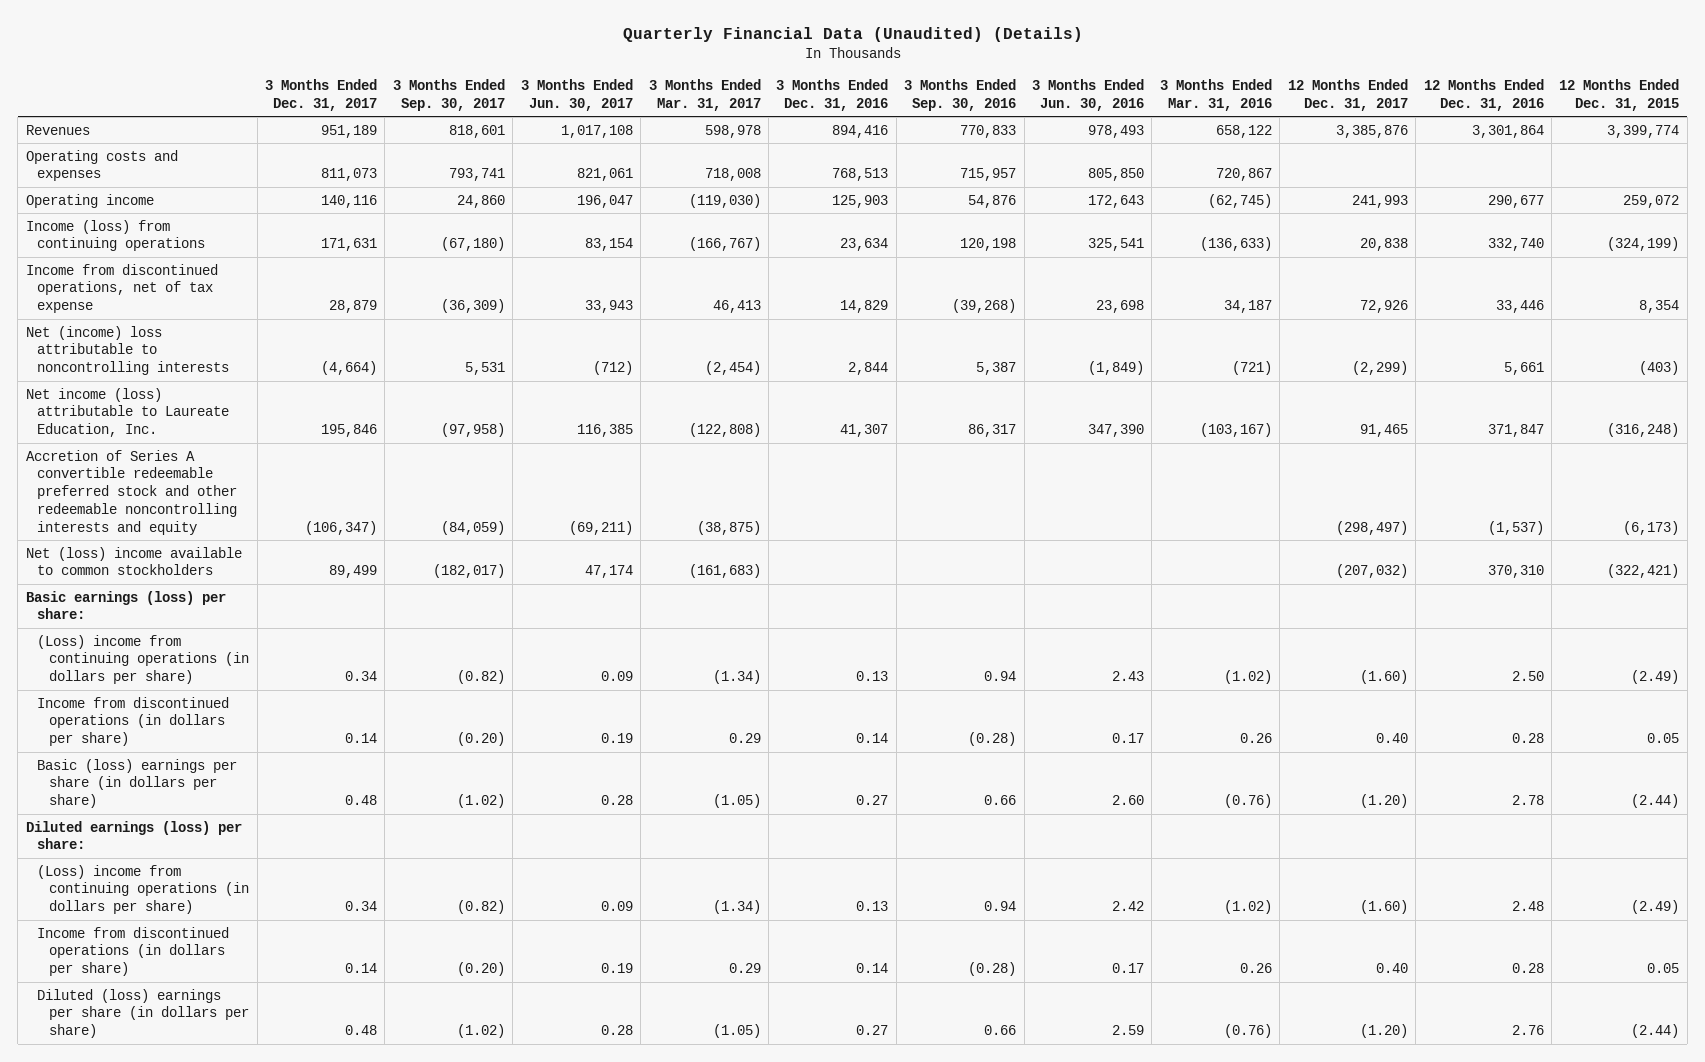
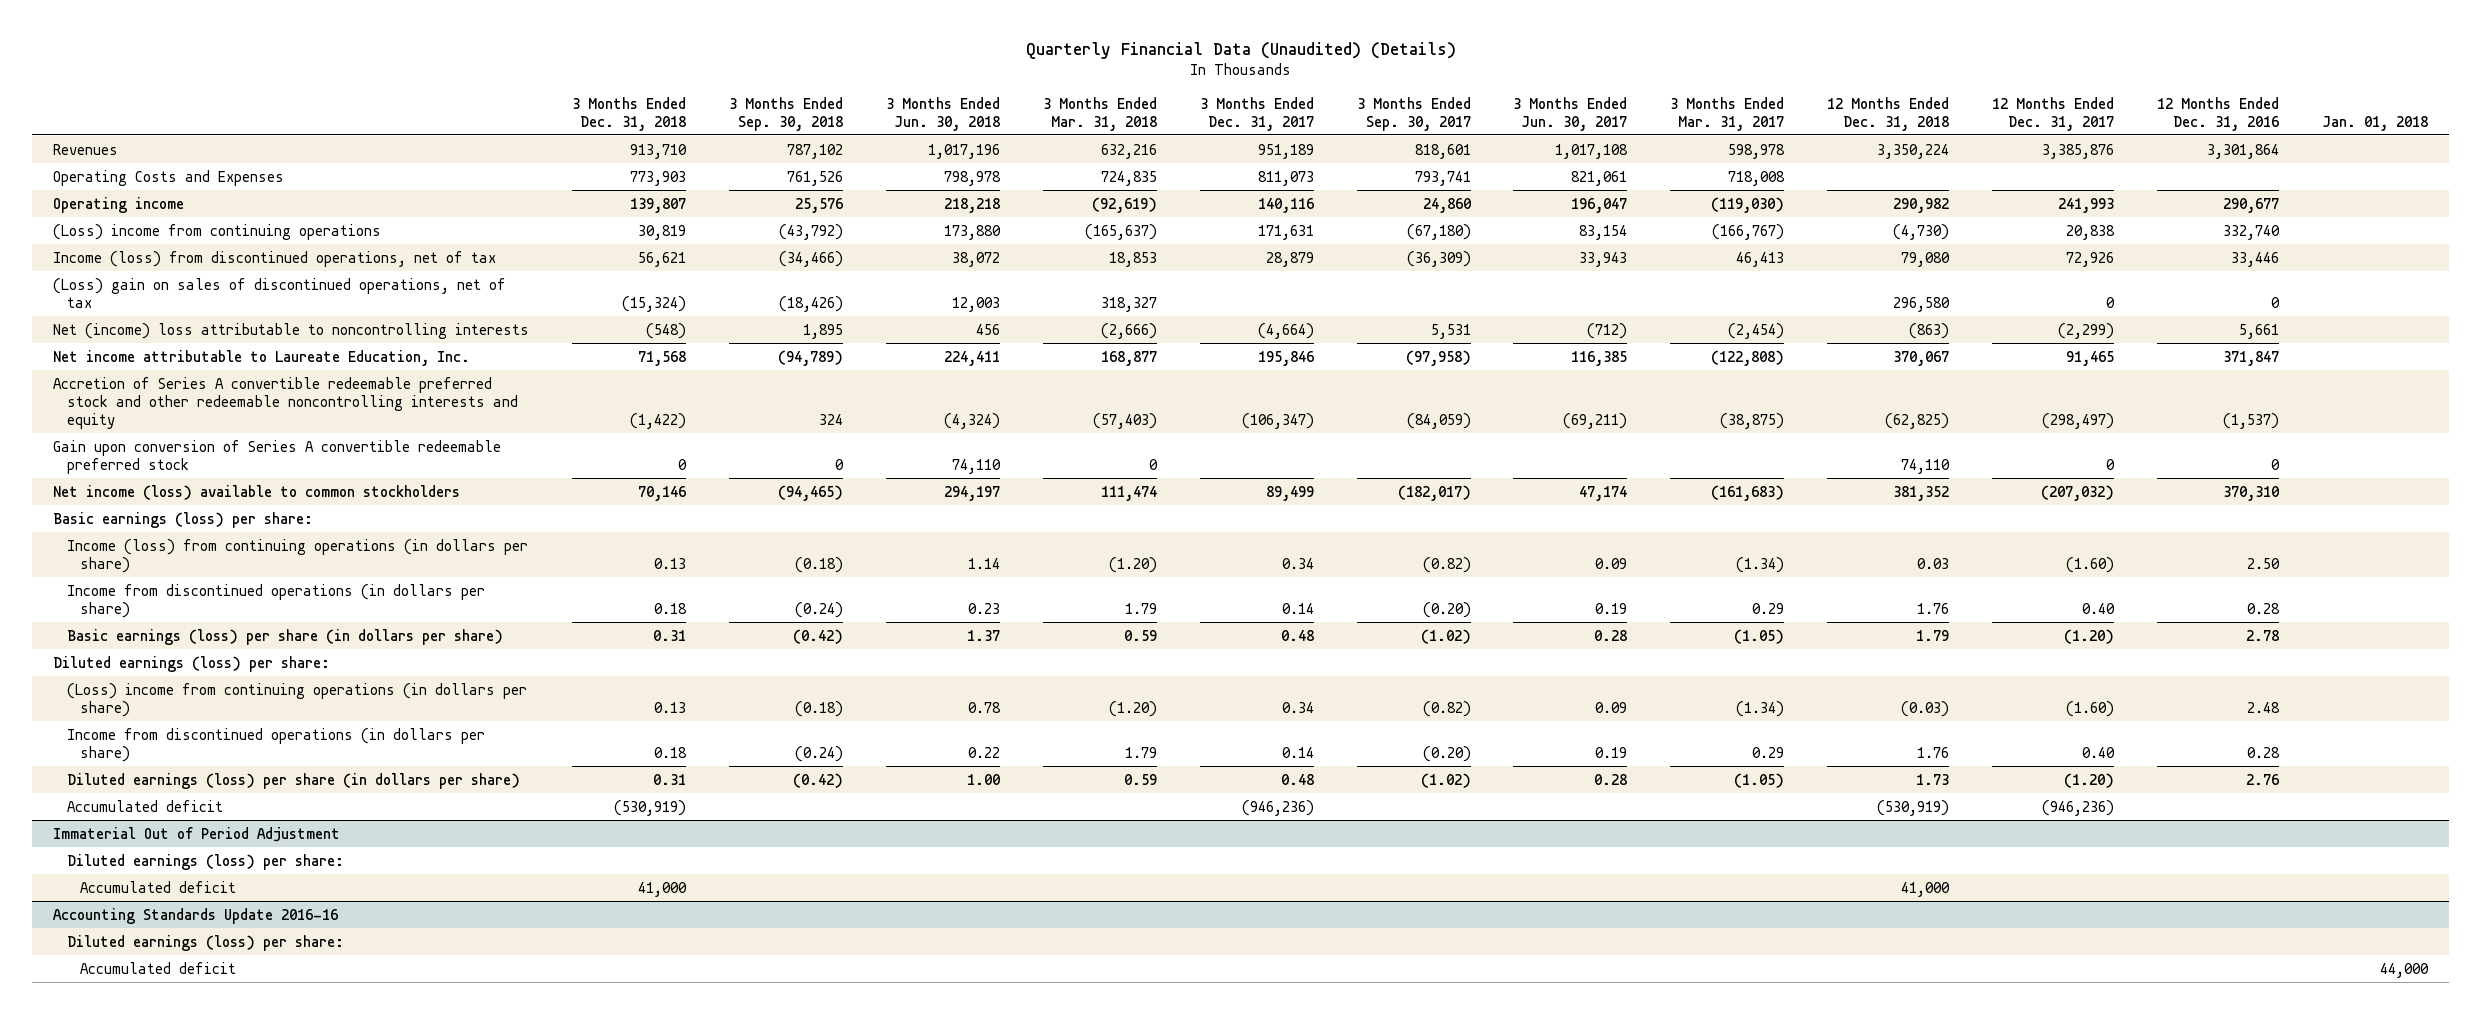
- | 3 Months Ended Dec. 31, 2017 | 3 Months Ended Sep. 30, 2017 | 3 Months Ended Jun. 30, 2017 | 3 Months Ended Mar. 31, 2017 | 3 Months Ended Dec. 31, 2016 | 3 Months Ended Sep. 30, 2016 | 3 Months Ended Jun. 30, 2016 | 3 Months Ended Mar. 31, 2016 | 12 Months Ended Dec. 31, 2017 | 12 Months Ended Dec. 31, 2016 | 12 Months Ended Dec. 31, 2015
+ | 3 Months Ended Dec. 31, 2018 | 3 Months Ended Sep. 30, 2018 | 3 Months Ended Jun. 30, 2018 | 3 Months Ended Mar. 31, 2018 | 3 Months Ended Dec. 31, 2017 | 3 Months Ended Sep. 30, 2017 | 3 Months Ended Jun. 30, 2017 | 3 Months Ended Mar. 31, 2017 | 12 Months Ended Dec. 31, 2018 | 12 Months Ended Dec. 31, 2017 | 12 Months Ended Dec. 31, 2016 | Jan. 01, 2018
- Operating costs and expenses | 811,073 | 793,741 | 821,061 | 718,008 | 768,513 | 715,957 | 805,850 | 720,867 | | |
+ Operating Costs and Expenses | 773,903 | 761,526 | 798,978 | 724,835 | 811,073 | 793,741 | 821,061 | 718,008 | | | |
- Income (loss) from continuing operations | 171,631 | (67,180) | 83,154 | (166,767) | 23,634 | 120,198 | 325,541 | (136,633) | 20,838 | 332,740 | (324,199)
- Income from discontinued operations, net of tax expense | 28,879 | (36,309) | 33,943 | 46,413 | 14,829 | (39,268) | 23,698 | 34,187 | 72,926 | 33,446 | 8,354
+ (Loss) income from continuing operations | 30,819 | (43,792) | 173,880 | (165,637) | 171,631 | (67,180) | 83,154 | (166,767) | (4,730) | 20,838 | 332,740 |
+ Income (loss) from discontinued operations, net of tax | 56,621 | (34,466) | 38,072 | 18,853 | 28,879 | (36,309) | 33,943 | 46,413 | 79,080 | 72,926 | 33,446 |
+ (Loss) gain on sales of discontinued operations, net of tax | (15,324) | (18,426) | 12,003 | 318,327 | | | | | 296,580 | 0 | 0 |
- Net income (loss) attributable to Laureate Education, Inc. | 195,846 | (97,958) | 116,385 | (122,808) | 41,307 | 86,317 | 347,390 | (103,167) | 91,465 | 371,847 | (316,248)
+ Net income attributable to Laureate Education, Inc. | 71,568 | (94,789) | 224,411 | 168,877 | 195,846 | (97,958) | 116,385 | (122,808) | 370,067 | 91,465 | 371,847 |
- Net (loss) income available to common stockholders | 89,499 | (182,017) | 47,174 | (161,683) | | | | | (207,032) | 370,310 | (322,421)
+ Gain upon conversion of Series A convertible redeemable preferred stock | 0 | 0 | 74,110 | 0 | | | | | 74,110 | 0 | 0 |
+ Net income (loss) available to common stockholders | 70,146 | (94,465) | 294,197 | 111,474 | 89,499 | (182,017) | 47,174 | (161,683) | 381,352 | (207,032) | 370,310 |
- (Loss) income from continuing operations (in dollars per share) | 0.34 | (0.82) | 0.09 | (1.34) | 0.13 | 0.94 | 2.43 | (1.02) | (1.60) | 2.50 | (2.49)
+ Income (loss) from continuing operations (in dollars per share) | 0.13 | (0.18) | 1.14 | (1.20) | 0.34 | (0.82) | 0.09 | (1.34) | 0.03 | (1.60) | 2.50 |
- Basic (loss) earnings per share (in dollars per share) | 0.48 | (1.02) | 0.28 | (1.05) | 0.27 | 0.66 | 2.60 | (0.76) | (1.20) | 2.78 | (2.44)
+ Basic earnings (loss) per share (in dollars per share) | 0.31 | (0.42) | 1.37 | 0.59 | 0.48 | (1.02) | 0.28 | (1.05) | 1.79 | (1.20) | 2.78 |
- Diluted (loss) earnings per share (in dollars per share) | 0.48 | (1.02) | 0.28 | (1.05) | 0.27 | 0.66 | 2.59 | (0.76) | (1.20) | 2.76 | (2.44)
+ Diluted earnings (loss) per share (in dollars per share) | 0.31 | (0.42) | 1.00 | 0.59 | 0.48 | (1.02) | 0.28 | (1.05) | 1.73 | (1.20) | 2.76 |
+ Accumulated deficit | (530,919) | | | | (946,236) | | | | (530,919) | (946,236) | |
+ Immaterial Out of Period Adjustment
+ Diluted earnings (loss) per share:
+ Accumulated deficit | 41,000 | | | | | | | | 41,000 | | |
+ Accounting Standards Update 2016-16
+ Diluted earnings (loss) per share:
+ Accumulated deficit | | | | | | | | | | | | 44,000

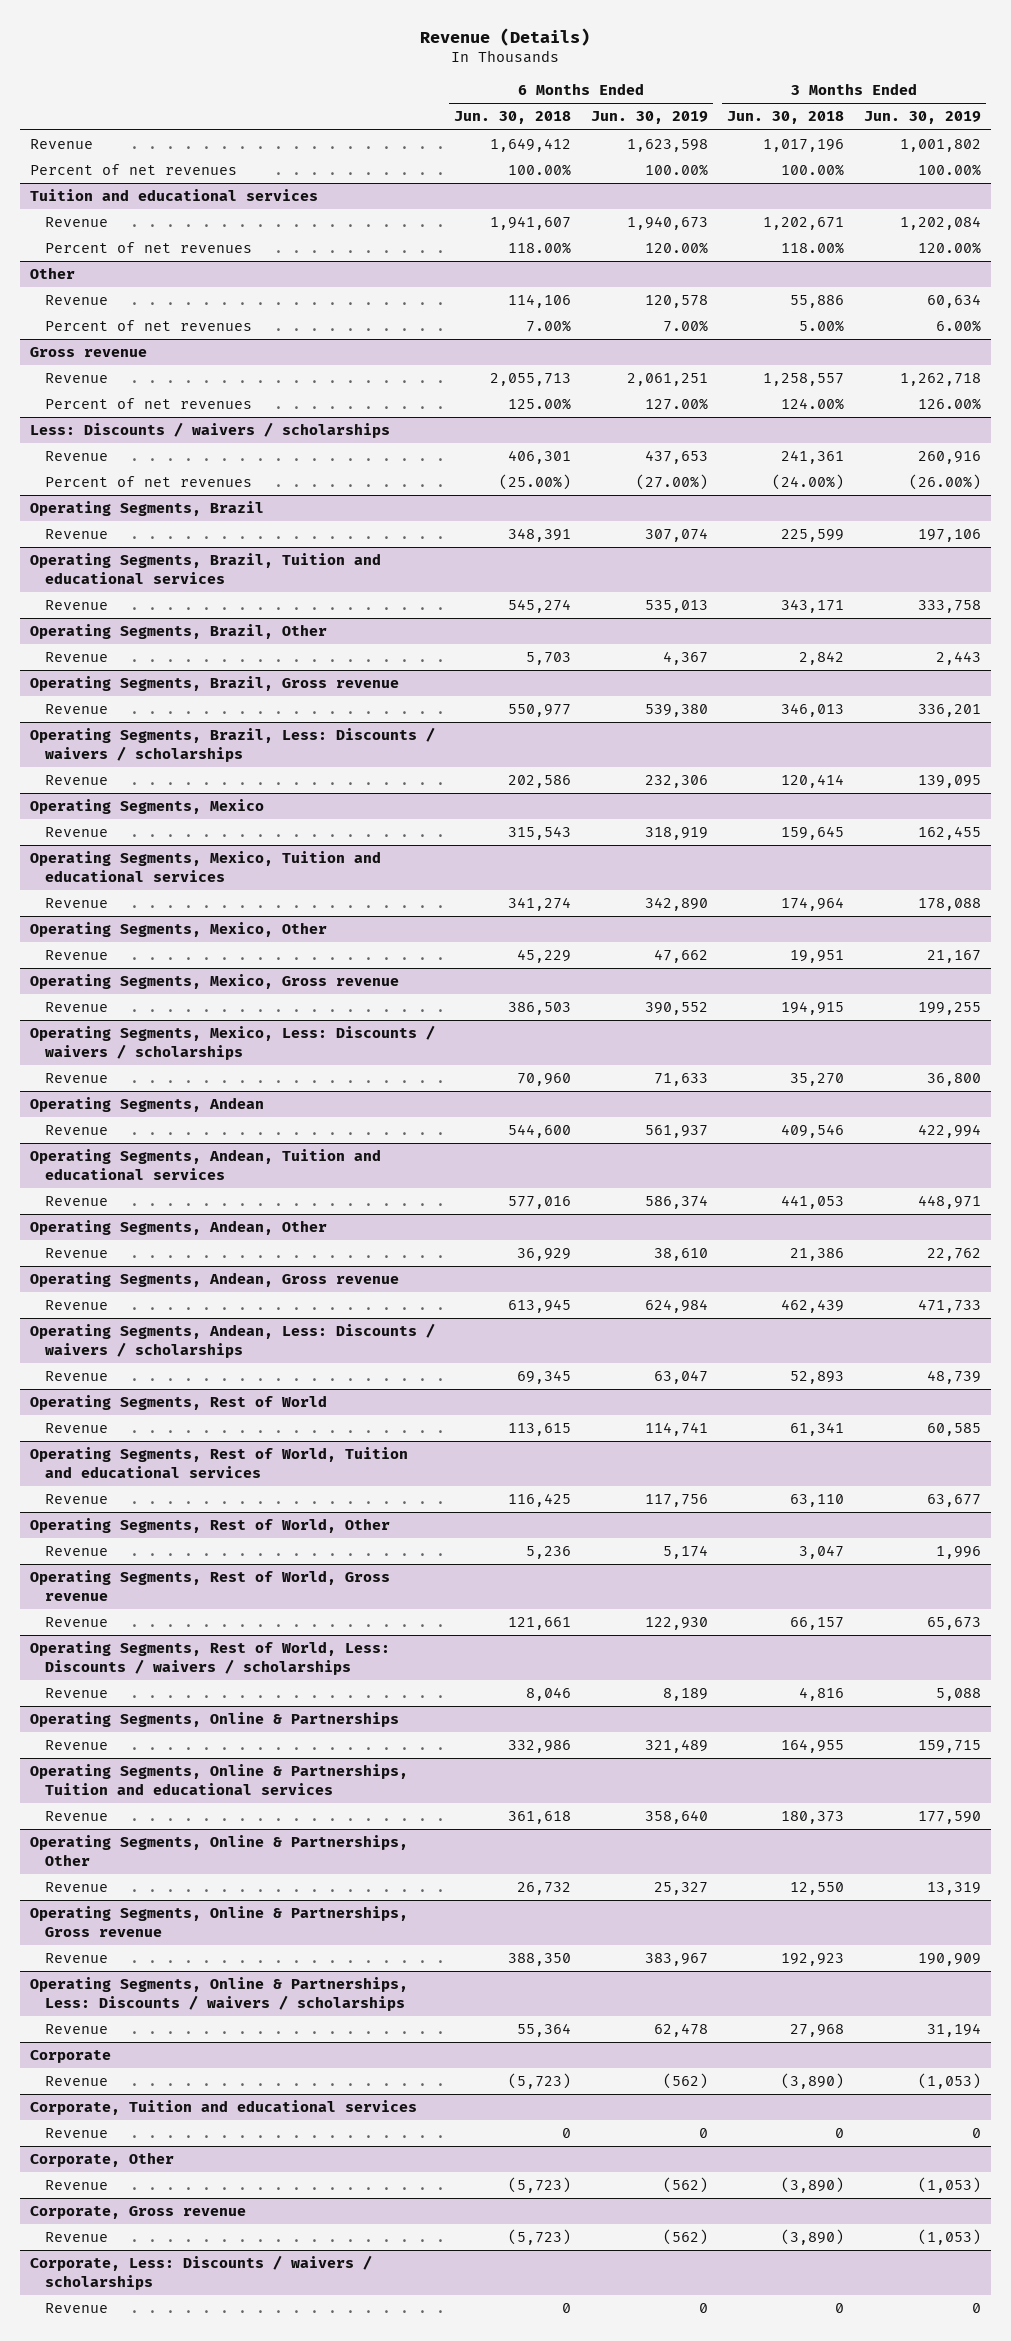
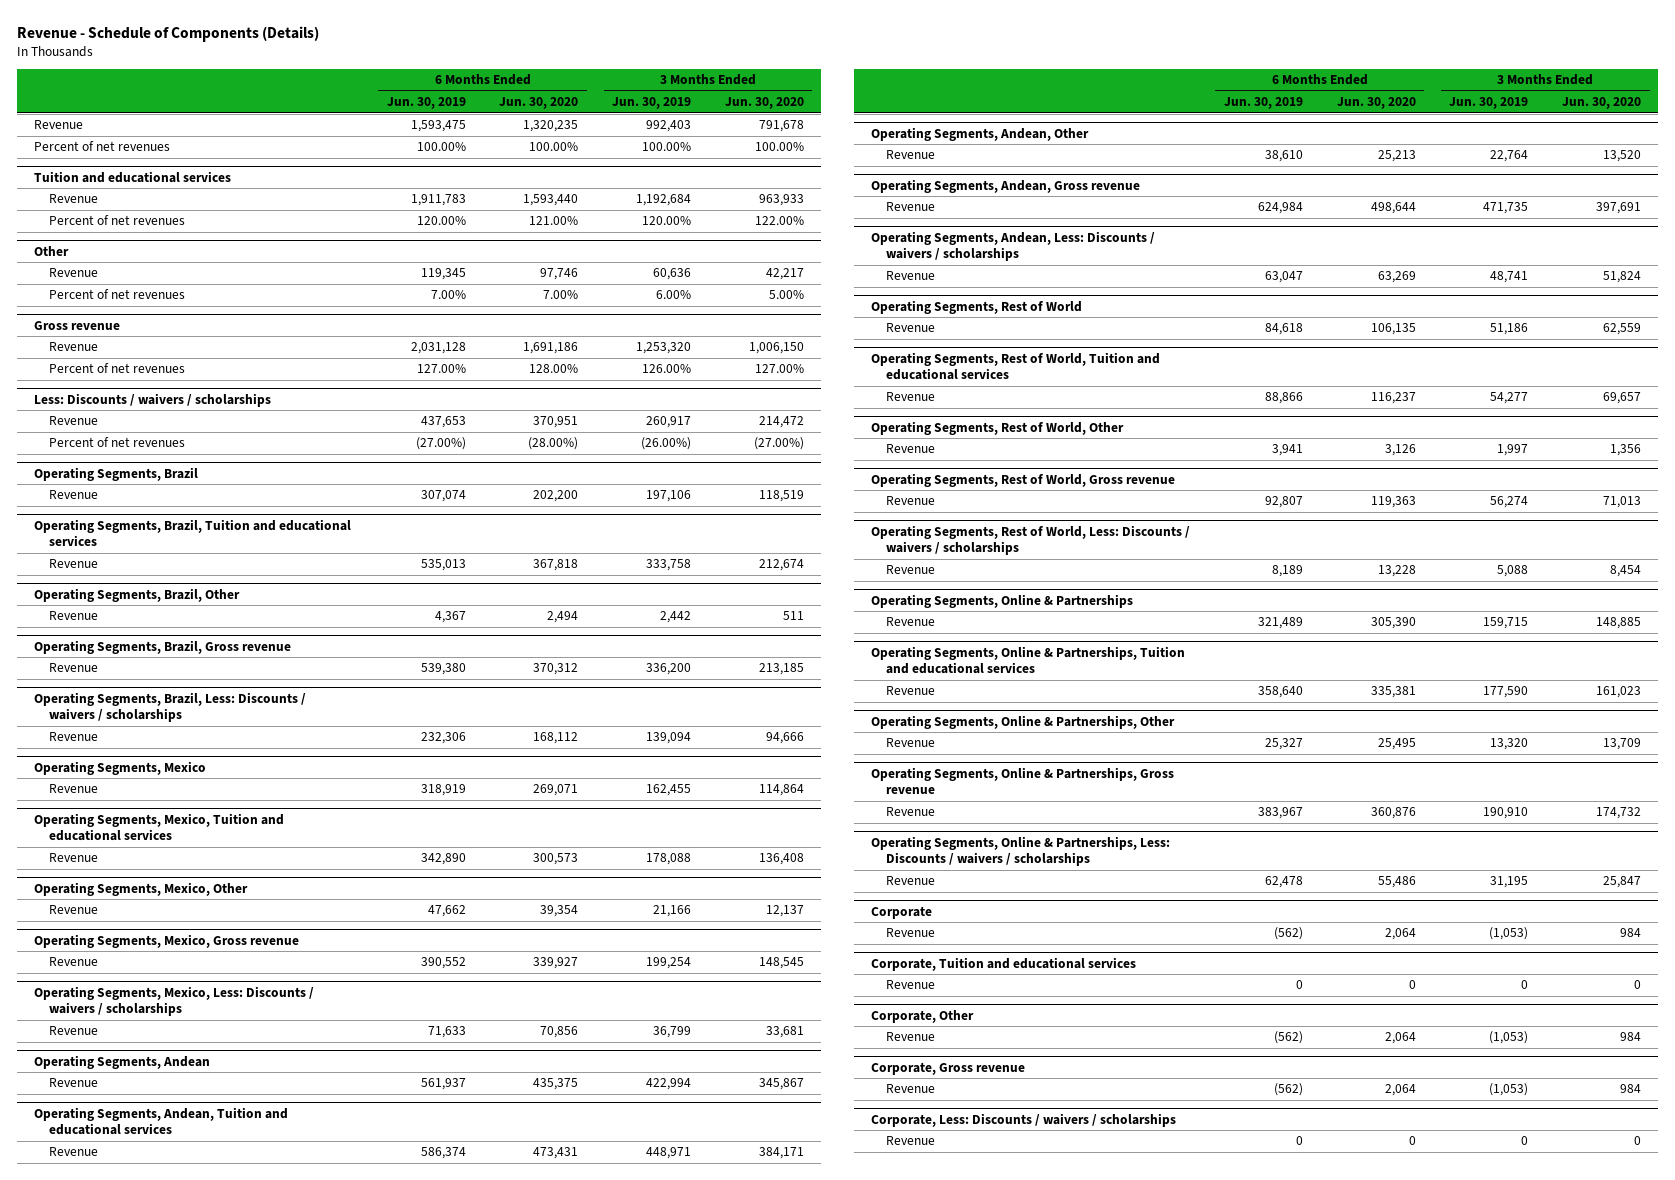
- Revenue (Details)
+ Revenue - Schedule of Components (Details)
- | 6 Months Ended Jun. 30, 2018 | 6 Months Ended Jun. 30, 2019 | 3 Months Ended Jun. 30, 2018 | 3 Months Ended Jun. 30, 2019
+ | 6 Months Ended Jun. 30, 2019 | 6 Months Ended Jun. 30, 2020 | 3 Months Ended Jun. 30, 2019 | 3 Months Ended Jun. 30, 2020
- Revenue | 1,649,412 | 1,623,598 | 1,017,196 | 1,001,802
+ Revenue | 1,593,475 | 1,320,235 | 992,403 | 791,678
@ Tuition and educational services
- Revenue | 1,941,607 | 1,940,673 | 1,202,671 | 1,202,084
+ Revenue | 1,911,783 | 1,593,440 | 1,192,684 | 963,933
@ Other
- Revenue | 114,106 | 120,578 | 55,886 | 60,634
+ Revenue | 119,345 | 97,746 | 60,636 | 42,217
@ Gross revenue
- Revenue | 2,055,713 | 2,061,251 | 1,258,557 | 1,262,718
+ Revenue | 2,031,128 | 1,691,186 | 1,253,320 | 1,006,150
@ Less: Discounts / waivers / scholarships
- Revenue | 406,301 | 437,653 | 241,361 | 260,916
+ Revenue | 437,653 | 370,951 | 260,917 | 214,472
@ Operating Segments, Brazil, Other
- Revenue | 5,703 | 4,367 | 2,842 | 2,443
+ Revenue | 4,367 | 2,494 | 2,442 | 511
@ Operating Segments, Brazil, Gross revenue
- Revenue | 550,977 | 539,380 | 346,013 | 336,201
+ Revenue | 539,380 | 370,312 | 336,200 | 213,185
@ Operating Segments, Brazil, Less: Discounts / waivers / scholarships
- Revenue | 202,586 | 232,306 | 120,414 | 139,095
+ Revenue | 232,306 | 168,112 | 139,094 | 94,666
@ Operating Segments, Mexico, Other
- Revenue | 45,229 | 47,662 | 19,951 | 21,167
+ Revenue | 47,662 | 39,354 | 21,166 | 12,137
@ Operating Segments, Mexico, Gross revenue
- Revenue | 386,503 | 390,552 | 194,915 | 199,255
+ Revenue | 390,552 | 339,927 | 199,254 | 148,545
@ Operating Segments, Mexico, Less: Discounts / waivers / scholarships
- Revenue | 70,960 | 71,633 | 35,270 | 36,800
+ Revenue | 71,633 | 70,856 | 36,799 | 33,681
@ Operating Segments, Andean, Other
- Revenue | 36,929 | 38,610 | 21,386 | 22,762
+ Revenue | 38,610 | 25,213 | 22,764 | 13,520
@ Operating Segments, Andean, Gross revenue
- Revenue | 613,945 | 624,984 | 462,439 | 471,733
+ Revenue | 624,984 | 498,644 | 471,735 | 397,691
@ Operating Segments, Andean, Less: Discounts / waivers / scholarships
- Revenue | 69,345 | 63,047 | 52,893 | 48,739
+ Revenue | 63,047 | 63,269 | 48,741 | 51,824
@ Operating Segments, Rest of World
- Revenue | 113,615 | 114,741 | 61,341 | 60,585
+ Revenue | 84,618 | 106,135 | 51,186 | 62,559
@ Operating Segments, Rest of World, Tuition and educational services
- Revenue | 116,425 | 117,756 | 63,110 | 63,677
+ Revenue | 88,866 | 116,237 | 54,277 | 69,657
@ Operating Segments, Rest of World, Other
- Revenue | 5,236 | 5,174 | 3,047 | 1,996
+ Revenue | 3,941 | 3,126 | 1,997 | 1,356
@ Operating Segments, Rest of World, Gross revenue
- Revenue | 121,661 | 122,930 | 66,157 | 65,673
+ Revenue | 92,807 | 119,363 | 56,274 | 71,013
@ Operating Segments, Online & Partnerships, Other
- Revenue | 26,732 | 25,327 | 12,550 | 13,319
+ Revenue | 25,327 | 25,495 | 13,320 | 13,709
@ Operating Segments, Online & Partnerships, Gross revenue
- Revenue | 388,350 | 383,967 | 192,923 | 190,909
+ Revenue | 383,967 | 360,876 | 190,910 | 174,732
@ Operating Segments, Online & Partnerships, Less: Discounts / waivers / scholarships
- Revenue | 55,364 | 62,478 | 27,968 | 31,194
+ Revenue | 62,478 | 55,486 | 31,195 | 25,847

